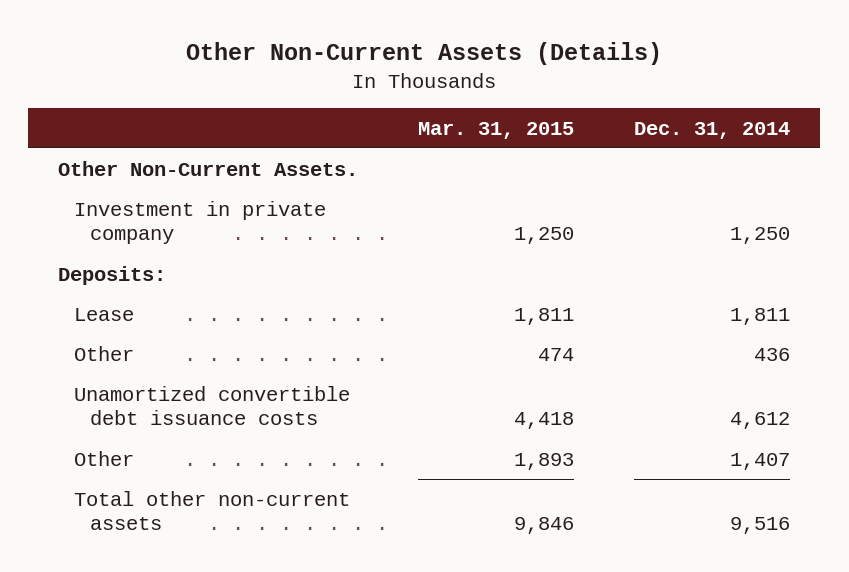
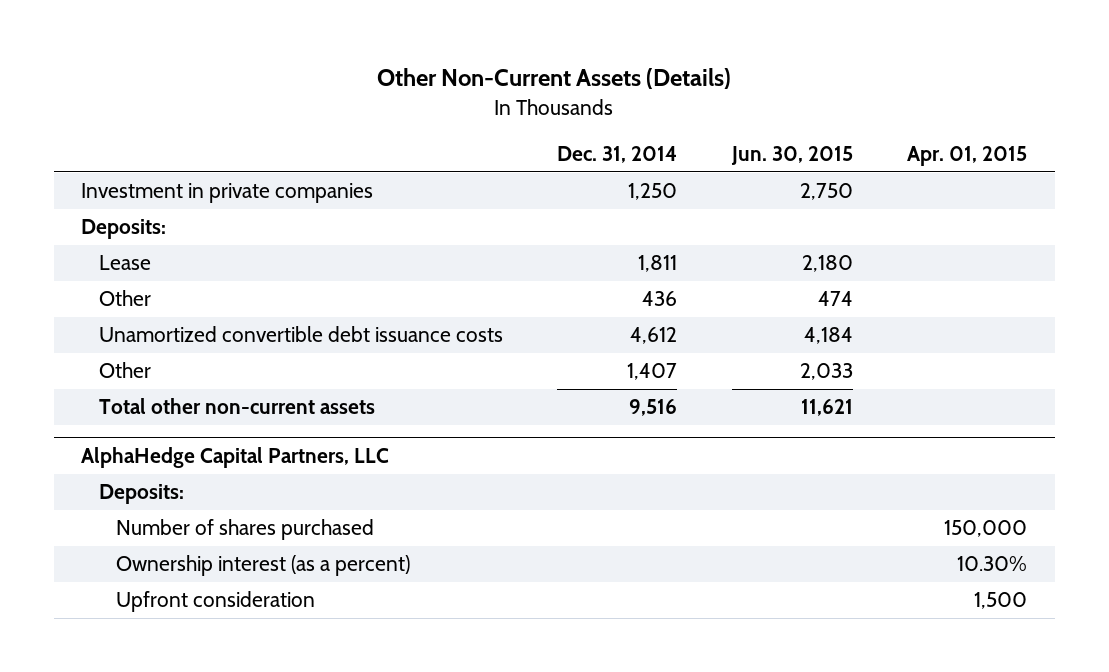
- | Mar. 31, 2015 | Dec. 31, 2014
+ | Dec. 31, 2014 | Jun. 30, 2015 | Apr. 01, 2015
- Other Non-Current Assets.
- Investment in private company | 1,250 | 1,250
+ Investment in private companies | 1,250 | 2,750 |
+ AlphaHedge Capital Partners, LLC
+ Deposits:
+ Number of shares purchased | | | 150,000
+ Ownership interest (as a percent) | | | 10.30%
+ Upfront consideration | | | 1,500

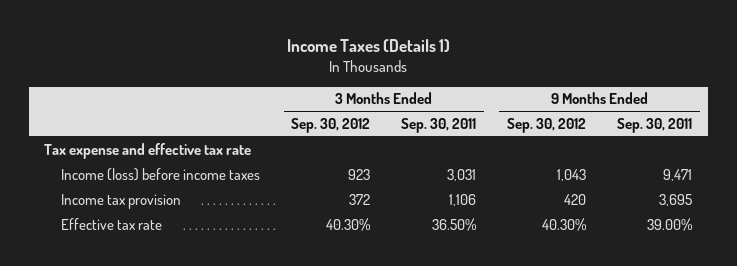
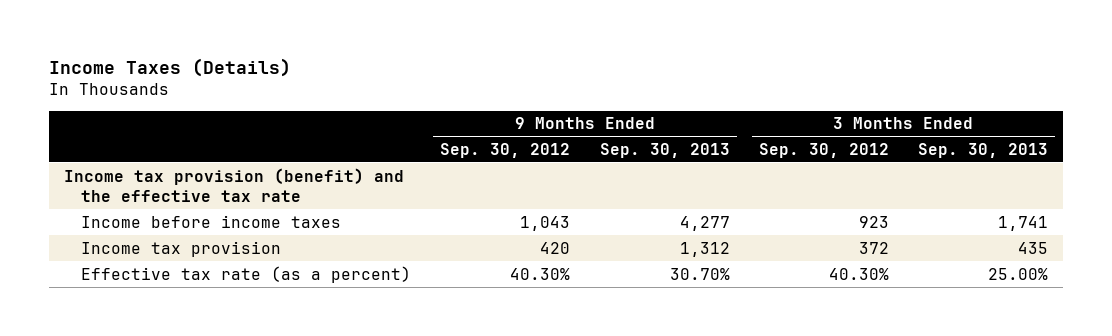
- Income Taxes (Details 1)
+ Income Taxes (Details)
- | 3 Months Ended Sep. 30, 2012 | 3 Months Ended Sep. 30, 2011 | 9 Months Ended Sep. 30, 2012 | 9 Months Ended Sep. 30, 2011
+ | 9 Months Ended Sep. 30, 2012 | 9 Months Ended Sep. 30, 2013 | 3 Months Ended Sep. 30, 2012 | 3 Months Ended Sep. 30, 2013
- Tax expense and effective tax rate
- Income (loss) before income taxes | 923 | 3,031 | 1,043 | 9,471
+ Income tax provision (benefit) and the effective tax rate
+ Income before income taxes | 1,043 | 4,277 | 923 | 1,741
- Effective tax rate | 40.30% | 36.50% | 40.30% | 39.00%
+ Effective tax rate (as a percent) | 40.30% | 30.70% | 40.30% | 25.00%

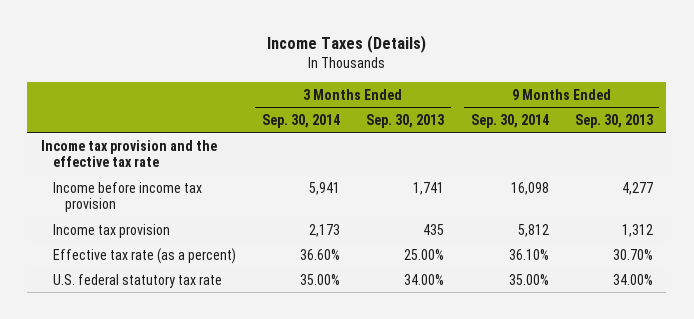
- | 9 Months Ended Sep. 30, 2012 | 9 Months Ended Sep. 30, 2013 | 3 Months Ended Sep. 30, 2012 | 3 Months Ended Sep. 30, 2013
+ | 3 Months Ended Sep. 30, 2014 | 3 Months Ended Sep. 30, 2013 | 9 Months Ended Sep. 30, 2014 | 9 Months Ended Sep. 30, 2013
- Income tax provision (benefit) and the effective tax rate
- Income before income taxes | 1,043 | 4,277 | 923 | 1,741
+ Income tax provision and the effective tax rate
+ Income before income tax provision | 5,941 | 1,741 | 16,098 | 4,277
+ U.S. federal statutory tax rate | 35.00% | 34.00% | 35.00% | 34.00%

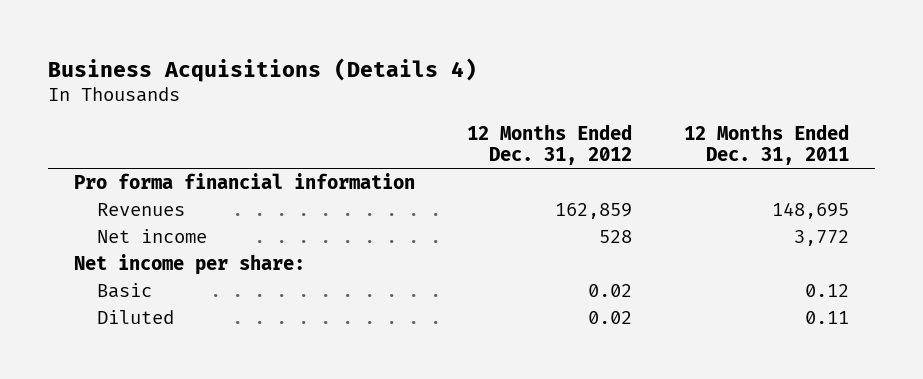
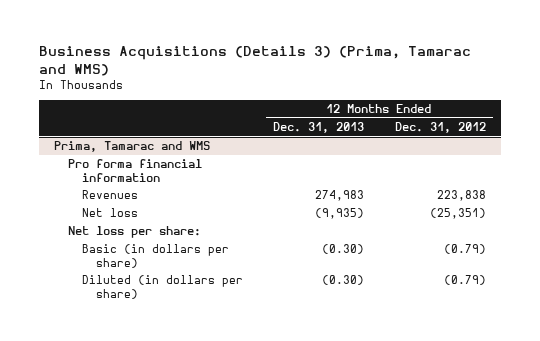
- Business Acquisitions (Details 4)
+ Business Acquisitions (Details 3) (Prima, Tamarac and WMS)
- | 12 Months Ended Dec. 31, 2012 | 12 Months Ended Dec. 31, 2011
+ | 12 Months Ended Dec. 31, 2013 | 12 Months Ended Dec. 31, 2012
+ Prima, Tamarac and WMS
- Revenues | 162,859 | 148,695
- Net income | 528 | 3,772
- Net income per share:
- Basic | 0.02 | 0.12
- Diluted | 0.02 | 0.11
+ Revenues | 274,983 | 223,838
+ Net loss | (9,935) | (25,351)
+ Net loss per share:
+ Basic (in dollars per share) | (0.30) | (0.79)
+ Diluted (in dollars per share) | (0.30) | (0.79)

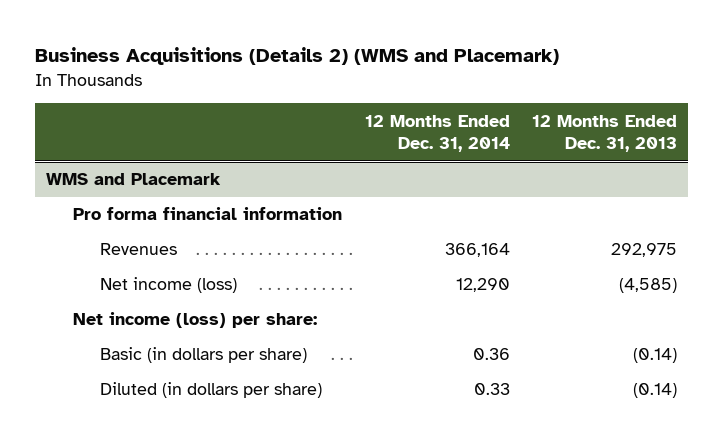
- Business Acquisitions (Details 3) (Prima, Tamarac and WMS)
+ Business Acquisitions (Details 2) (WMS and Placemark)
- | 12 Months Ended Dec. 31, 2013 | 12 Months Ended Dec. 31, 2012
+ | 12 Months Ended Dec. 31, 2014 | 12 Months Ended Dec. 31, 2013
- Prima, Tamarac and WMS
+ WMS and Placemark
- Revenues | 274,983 | 223,838
- Net loss | (9,935) | (25,351)
- Net loss per share:
- Basic (in dollars per share) | (0.30) | (0.79)
- Diluted (in dollars per share) | (0.30) | (0.79)
+ Revenues | 366,164 | 292,975
+ Net income (loss) | 12,290 | (4,585)
+ Net income (loss) per share:
+ Basic (in dollars per share) | 0.36 | (0.14)
+ Diluted (in dollars per share) | 0.33 | (0.14)

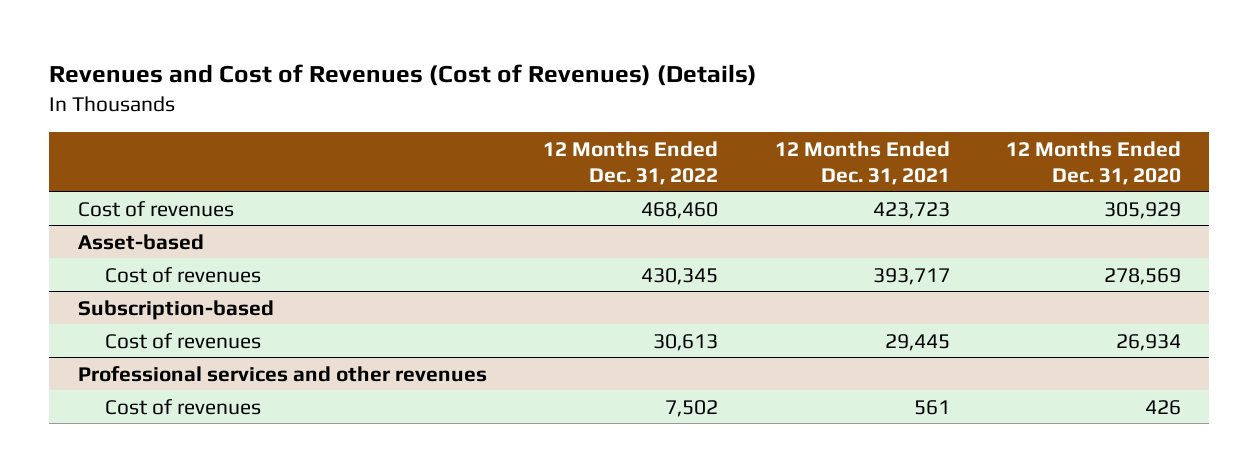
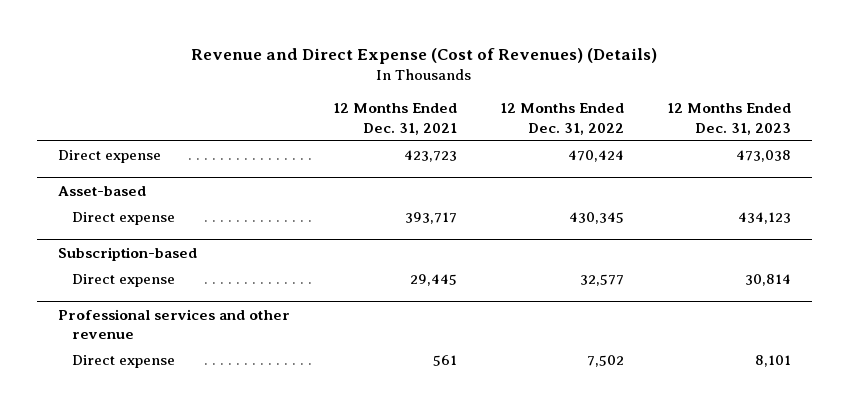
- Revenues and Cost of Revenues (Cost of Revenues) (Details)
+ Revenue and Direct Expense (Cost of Revenues) (Details)
- | 12 Months Ended Dec. 31, 2022 | 12 Months Ended Dec. 31, 2021 | 12 Months Ended Dec. 31, 2020
+ | 12 Months Ended Dec. 31, 2021 | 12 Months Ended Dec. 31, 2022 | 12 Months Ended Dec. 31, 2023
- Cost of revenues | 468,460 | 423,723 | 305,929
+ Direct expense | 423,723 | 470,424 | 473,038
@ Asset-based
- Cost of revenues | 430,345 | 393,717 | 278,569
+ Direct expense | 393,717 | 430,345 | 434,123
@ Subscription-based
- Cost of revenues | 30,613 | 29,445 | 26,934
- Professional services and other revenues
- Cost of revenues | 7,502 | 561 | 426
@ Subscription-based
+ Direct expense | 29,445 | 32,577 | 30,814
+ Professional services and other revenue
+ Direct expense | 561 | 7,502 | 8,101

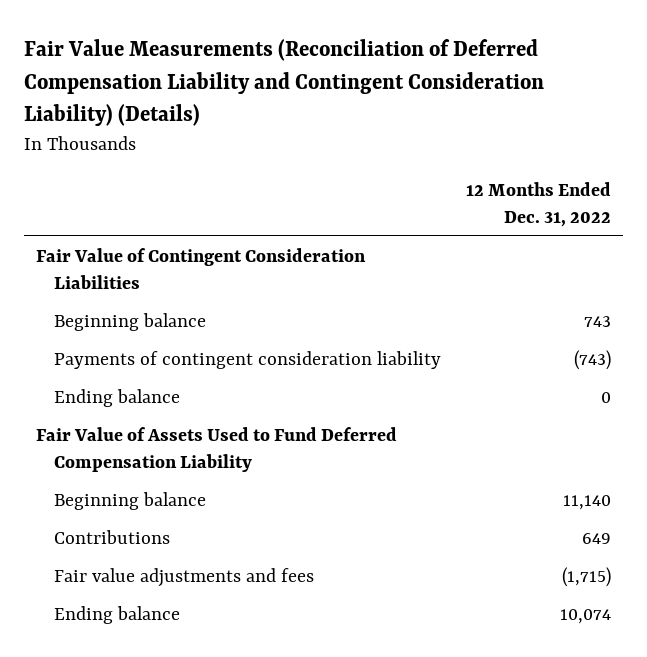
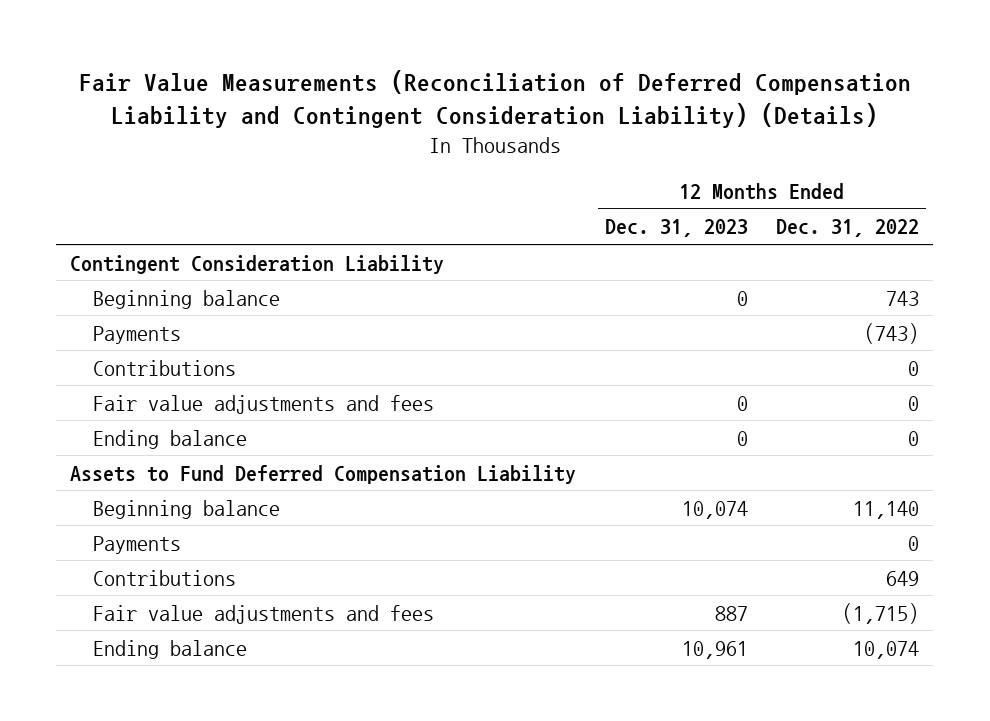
- | 12 Months Ended Dec. 31, 2022
+ | 12 Months Ended Dec. 31, 2023 | 12 Months Ended Dec. 31, 2022
- Fair Value of Contingent Consideration Liabilities
+ Contingent Consideration Liability
- Payments of contingent consideration liability | (743)
+ Payments | | (743)
+ Contributions | | 0
+ Fair value adjustments and fees | 0 | 0
- Fair Value of Assets Used to Fund Deferred Compensation Liability
+ Assets to Fund Deferred Compensation Liability
+ Payments | | 0

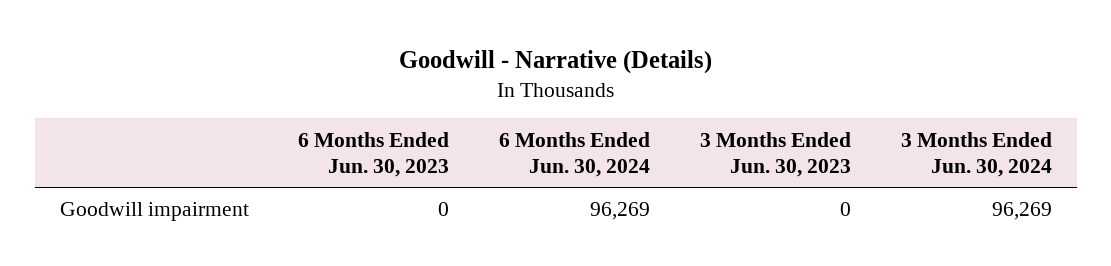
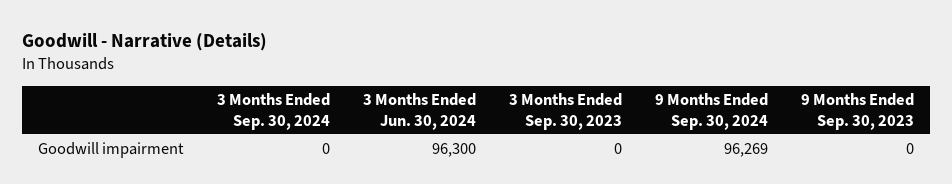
- | 6 Months Ended Jun. 30, 2023 | 6 Months Ended Jun. 30, 2024 | 3 Months Ended Jun. 30, 2023 | 3 Months Ended Jun. 30, 2024
+ | 3 Months Ended Sep. 30, 2024 | 3 Months Ended Jun. 30, 2024 | 3 Months Ended Sep. 30, 2023 | 9 Months Ended Sep. 30, 2024 | 9 Months Ended Sep. 30, 2023
- Goodwill impairment | 0 | 96,269 | 0 | 96,269
+ Goodwill impairment | 0 | 96,300 | 0 | 96,269 | 0

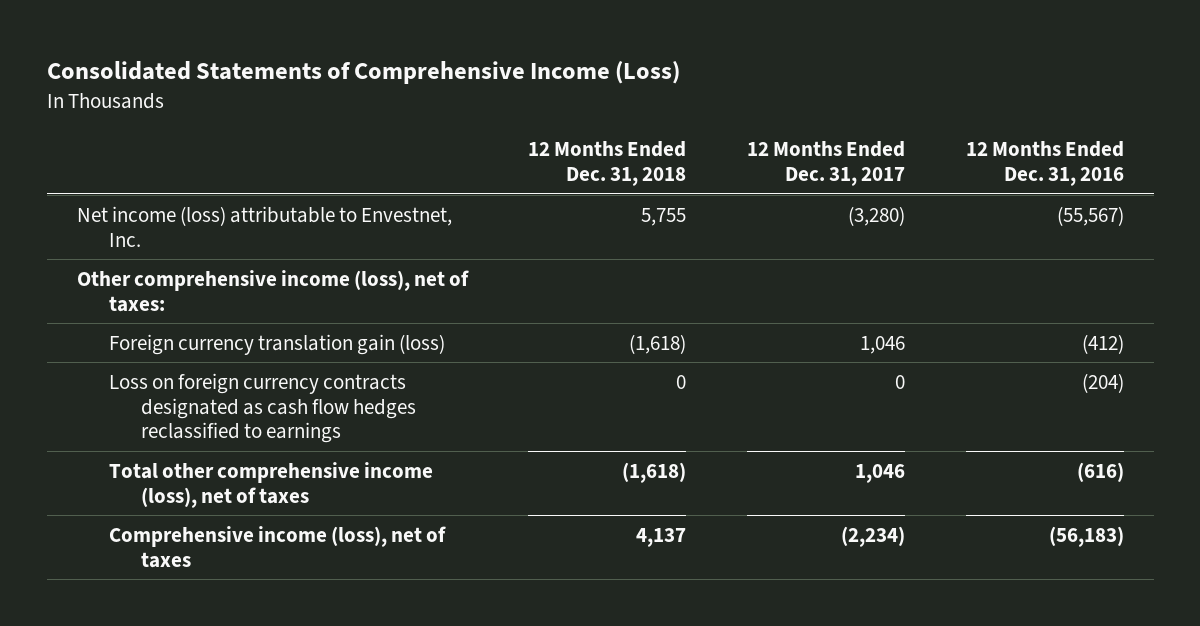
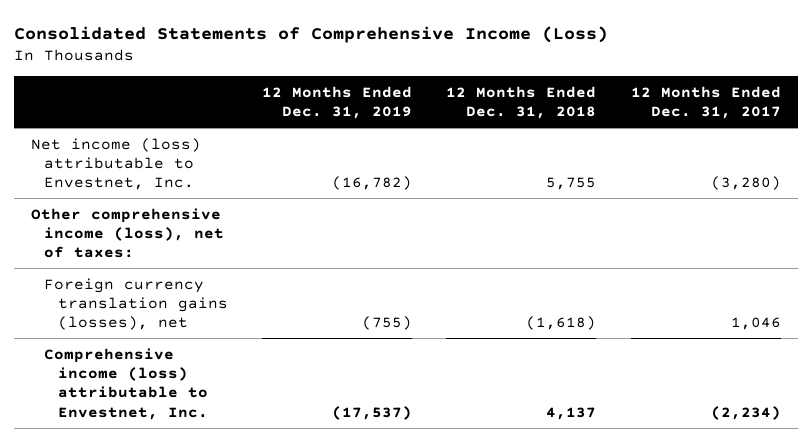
- | 12 Months Ended Dec. 31, 2018 | 12 Months Ended Dec. 31, 2017 | 12 Months Ended Dec. 31, 2016
+ | 12 Months Ended Dec. 31, 2019 | 12 Months Ended Dec. 31, 2018 | 12 Months Ended Dec. 31, 2017
- Foreign currency translation gain (loss) | (1,618) | 1,046 | (412)
- Loss on foreign currency contracts designated as cash flow hedges reclassified to earnings | 0 | 0 | (204)
- Total other comprehensive income (loss), net of taxes | (1,618) | 1,046 | (616)
- Comprehensive income (loss), net of taxes | 4,137 | (2,234) | (56,183)
+ Foreign currency translation gains (losses), net | (755) | (1,618) | 1,046
+ Comprehensive income (loss) attributable to Envestnet, Inc. | (17,537) | 4,137 | (2,234)

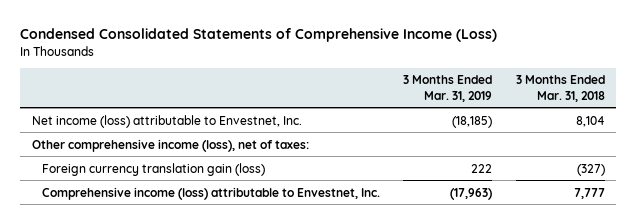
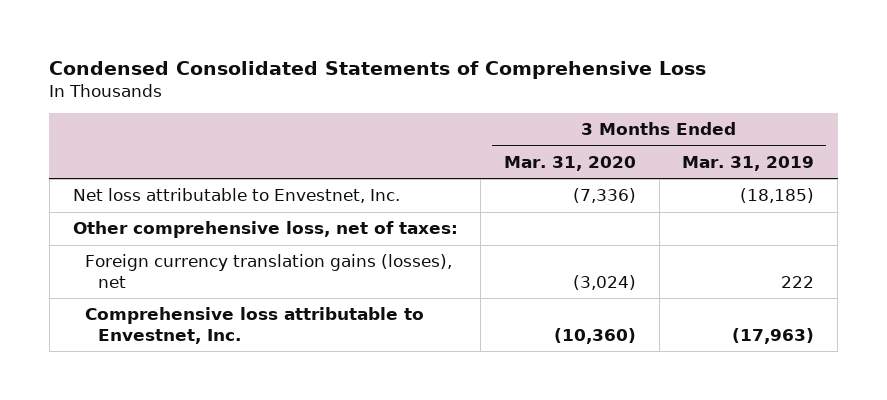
- Condensed Consolidated Statements of Comprehensive Income (Loss)
+ Condensed Consolidated Statements of Comprehensive Loss
- | 3 Months Ended Mar. 31, 2019 | 3 Months Ended Mar. 31, 2018
+ | 3 Months Ended Mar. 31, 2020 | 3 Months Ended Mar. 31, 2019
- Net income (loss) attributable to Envestnet, Inc. | (18,185) | 8,104
- Other comprehensive income (loss), net of taxes:
- Foreign currency translation gain (loss) | 222 | (327)
- Comprehensive income (loss) attributable to Envestnet, Inc. | (17,963) | 7,777
+ Net loss attributable to Envestnet, Inc. | (7,336) | (18,185)
+ Other comprehensive loss, net of taxes:
+ Foreign currency translation gains (losses), net | (3,024) | 222
+ Comprehensive loss attributable to Envestnet, Inc. | (10,360) | (17,963)

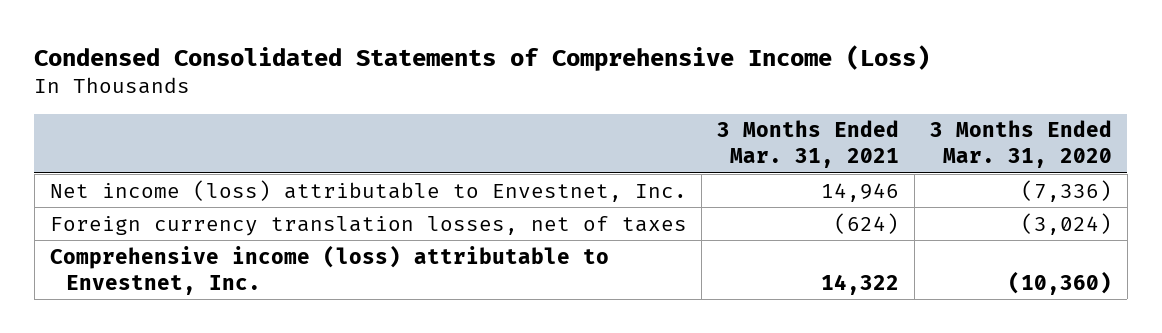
- Condensed Consolidated Statements of Comprehensive Loss
+ Condensed Consolidated Statements of Comprehensive Income (Loss)
- | 3 Months Ended Mar. 31, 2020 | 3 Months Ended Mar. 31, 2019
+ | 3 Months Ended Mar. 31, 2021 | 3 Months Ended Mar. 31, 2020
- Net loss attributable to Envestnet, Inc. | (7,336) | (18,185)
- Other comprehensive loss, net of taxes:
- Foreign currency translation gains (losses), net | (3,024) | 222
- Comprehensive loss attributable to Envestnet, Inc. | (10,360) | (17,963)
+ Net income (loss) attributable to Envestnet, Inc. | 14,946 | (7,336)
+ Foreign currency translation losses, net of taxes | (624) | (3,024)
+ Comprehensive income (loss) attributable to Envestnet, Inc. | 14,322 | (10,360)

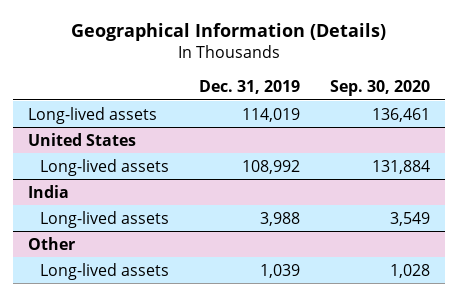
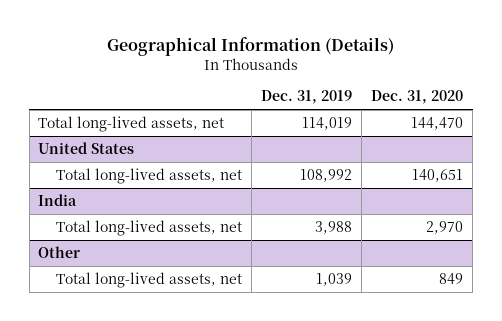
- | Dec. 31, 2019 | Sep. 30, 2020
+ | Dec. 31, 2019 | Dec. 31, 2020
- Long-lived assets | 114,019 | 136,461
+ Total long-lived assets, net | 114,019 | 144,470
@ United States
- Long-lived assets | 108,992 | 131,884
+ Total long-lived assets, net | 108,992 | 140,651
@ India
- Long-lived assets | 3,988 | 3,549
+ Total long-lived assets, net | 3,988 | 2,970
@ Other
- Long-lived assets | 1,039 | 1,028
+ Total long-lived assets, net | 1,039 | 849

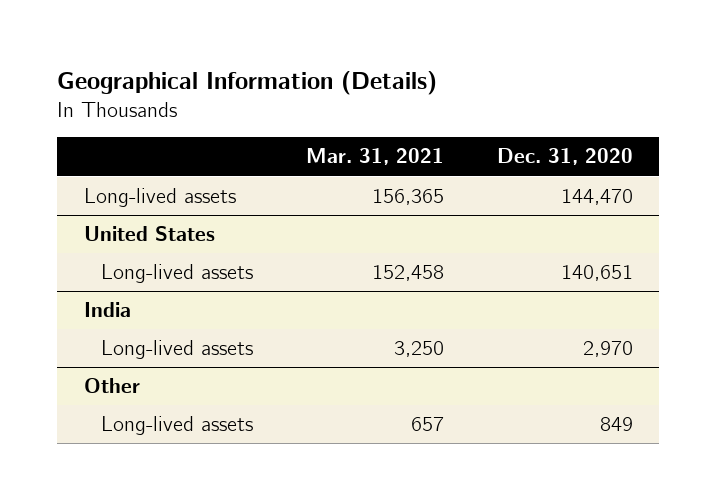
- | Dec. 31, 2019 | Dec. 31, 2020
+ | Mar. 31, 2021 | Dec. 31, 2020
- Total long-lived assets, net | 114,019 | 144,470
+ Long-lived assets | 156,365 | 144,470
@ United States
- Total long-lived assets, net | 108,992 | 140,651
+ Long-lived assets | 152,458 | 140,651
@ India
- Total long-lived assets, net | 3,988 | 2,970
+ Long-lived assets | 3,250 | 2,970
@ Other
- Total long-lived assets, net | 1,039 | 849
+ Long-lived assets | 657 | 849

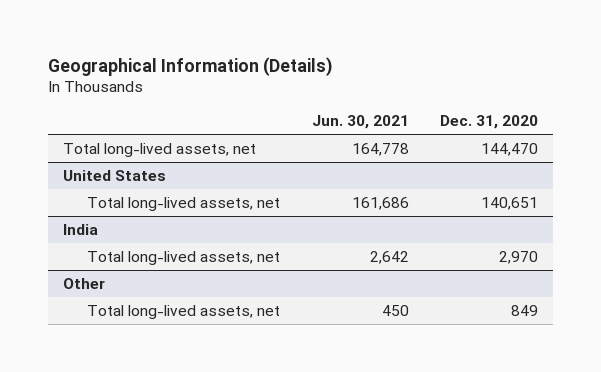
- | Mar. 31, 2021 | Dec. 31, 2020
+ | Jun. 30, 2021 | Dec. 31, 2020
- Long-lived assets | 156,365 | 144,470
+ Total long-lived assets, net | 164,778 | 144,470
@ United States
- Long-lived assets | 152,458 | 140,651
+ Total long-lived assets, net | 161,686 | 140,651
@ India
- Long-lived assets | 3,250 | 2,970
+ Total long-lived assets, net | 2,642 | 2,970
@ Other
- Long-lived assets | 657 | 849
+ Total long-lived assets, net | 450 | 849

